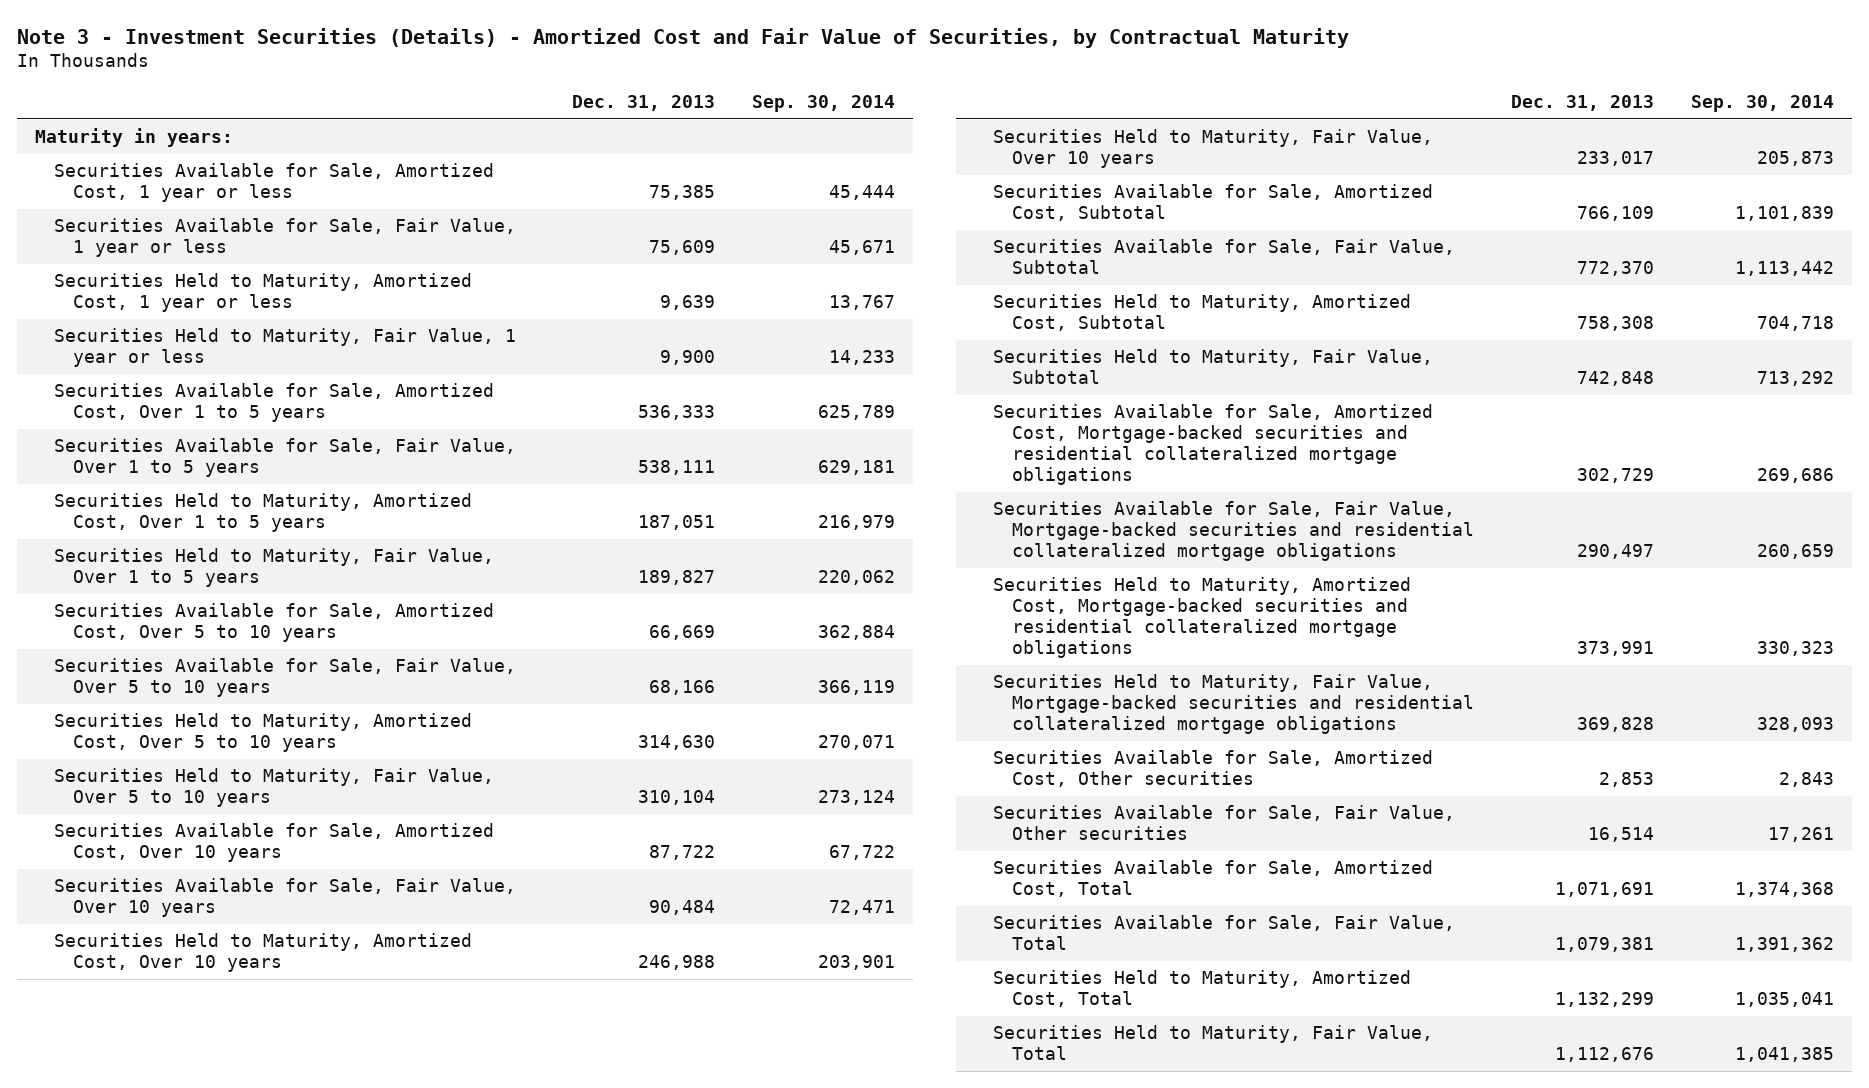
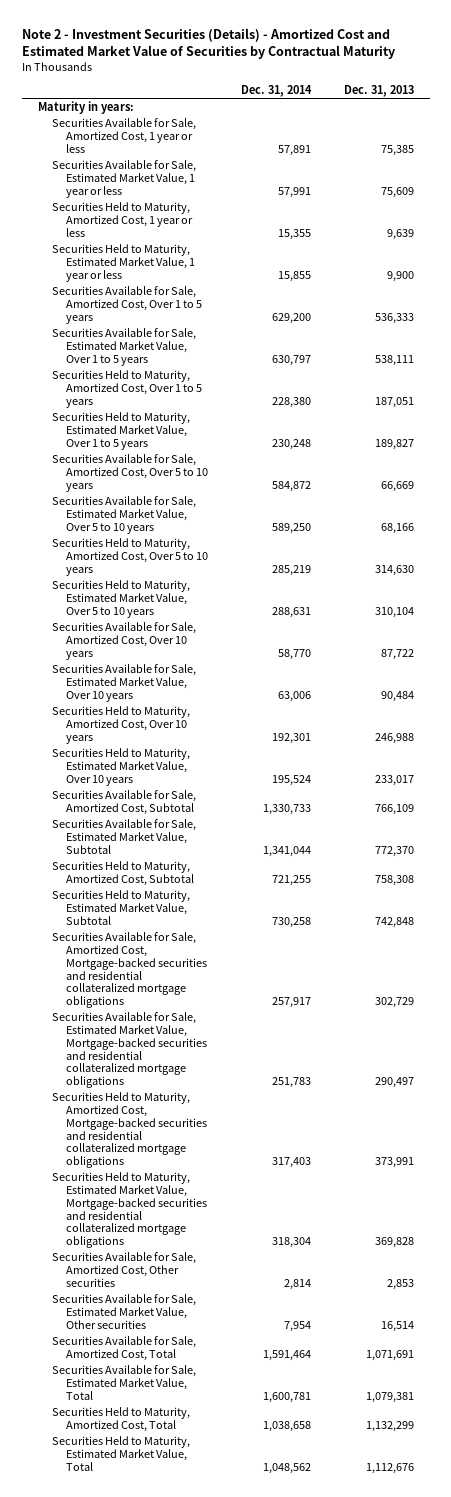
- Note 3 - Investment Securities (Details) - Amortized Cost and Fair Value of Securities, by Contractual Maturity
+ Note 2 - Investment Securities (Details) - Amortized Cost and Estimated Market Value of Securities by Contractual Maturity
- | Dec. 31, 2013 | Sep. 30, 2014
+ | Dec. 31, 2014 | Dec. 31, 2013
- Securities Available for Sale, Fair Value, 1 year or less | 75,609 | 45,671
+ Securities Available for Sale, Estimated Market Value, 1 year or less | 57,991 | 75,609
- Securities Held to Maturity, Fair Value, 1 year or less | 9,900 | 14,233
+ Securities Held to Maturity, Estimated Market Value, 1 year or less | 15,855 | 9,900
- Securities Available for Sale, Fair Value, Over 1 to 5 years | 538,111 | 629,181
+ Securities Available for Sale, Estimated Market Value, Over 1 to 5 years | 630,797 | 538,111
- Securities Held to Maturity, Fair Value, Over 1 to 5 years | 189,827 | 220,062
+ Securities Held to Maturity, Estimated Market Value, Over 1 to 5 years | 230,248 | 189,827
- Securities Available for Sale, Fair Value, Over 5 to 10 years | 68,166 | 366,119
+ Securities Available for Sale, Estimated Market Value, Over 5 to 10 years | 589,250 | 68,166
- Securities Held to Maturity, Fair Value, Over 5 to 10 years | 310,104 | 273,124
+ Securities Held to Maturity, Estimated Market Value, Over 5 to 10 years | 288,631 | 310,104
- Securities Available for Sale, Fair Value, Over 10 years | 90,484 | 72,471
+ Securities Available for Sale, Estimated Market Value, Over 10 years | 63,006 | 90,484
- Securities Held to Maturity, Fair Value, Over 10 years | 233,017 | 205,873
+ Securities Held to Maturity, Estimated Market Value, Over 10 years | 195,524 | 233,017
- Securities Available for Sale, Fair Value, Subtotal | 772,370 | 1,113,442
+ Securities Available for Sale, Estimated Market Value, Subtotal | 1,341,044 | 772,370
- Securities Held to Maturity, Fair Value, Subtotal | 742,848 | 713,292
+ Securities Held to Maturity, Estimated Market Value, Subtotal | 730,258 | 742,848
- Securities Available for Sale, Fair Value, Mortgage-backed securities and residential collateralized mortgage obligations | 290,497 | 260,659
+ Securities Available for Sale, Estimated Market Value, Mortgage-backed securities and residential collateralized mortgage obligations | 251,783 | 290,497
- Securities Held to Maturity, Fair Value, Mortgage-backed securities and residential collateralized mortgage obligations | 369,828 | 328,093
+ Securities Held to Maturity, Estimated Market Value, Mortgage-backed securities and residential collateralized mortgage obligations | 318,304 | 369,828
- Securities Available for Sale, Fair Value, Other securities | 16,514 | 17,261
+ Securities Available for Sale, Estimated Market Value, Other securities | 7,954 | 16,514
- Securities Available for Sale, Fair Value, Total | 1,079,381 | 1,391,362
+ Securities Available for Sale, Estimated Market Value, Total | 1,600,781 | 1,079,381
- Securities Held to Maturity, Fair Value, Total | 1,112,676 | 1,041,385
+ Securities Held to Maturity, Estimated Market Value, Total | 1,048,562 | 1,112,676

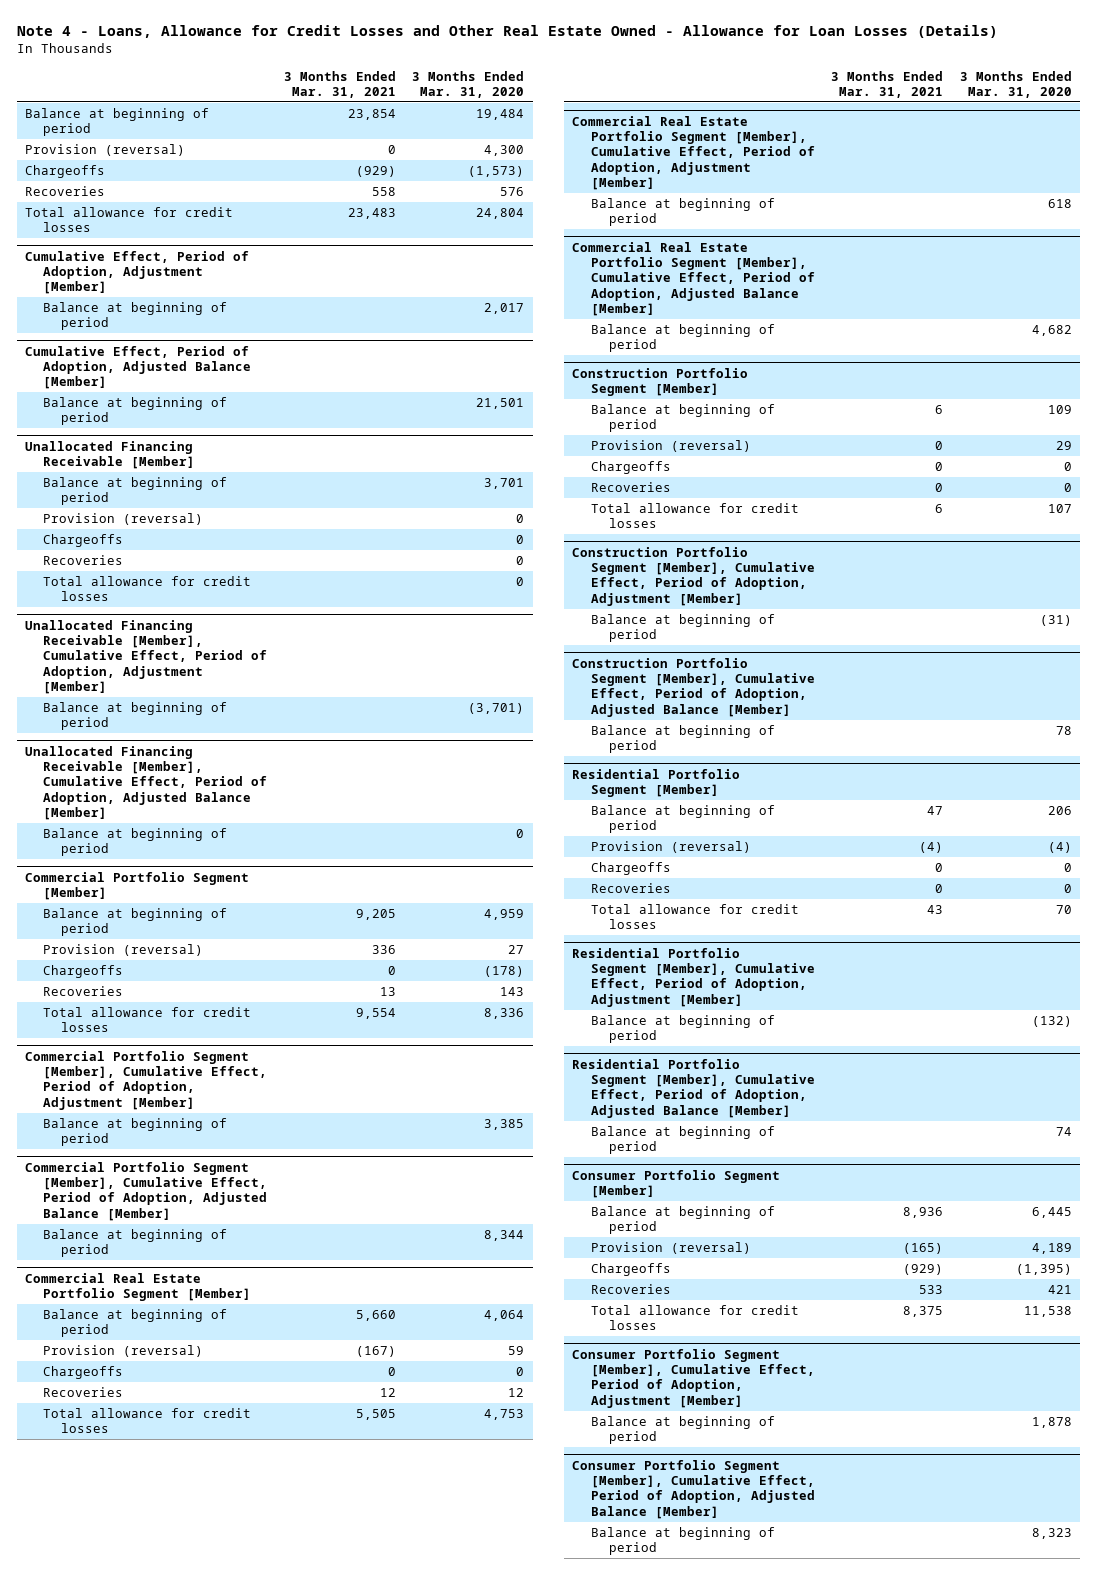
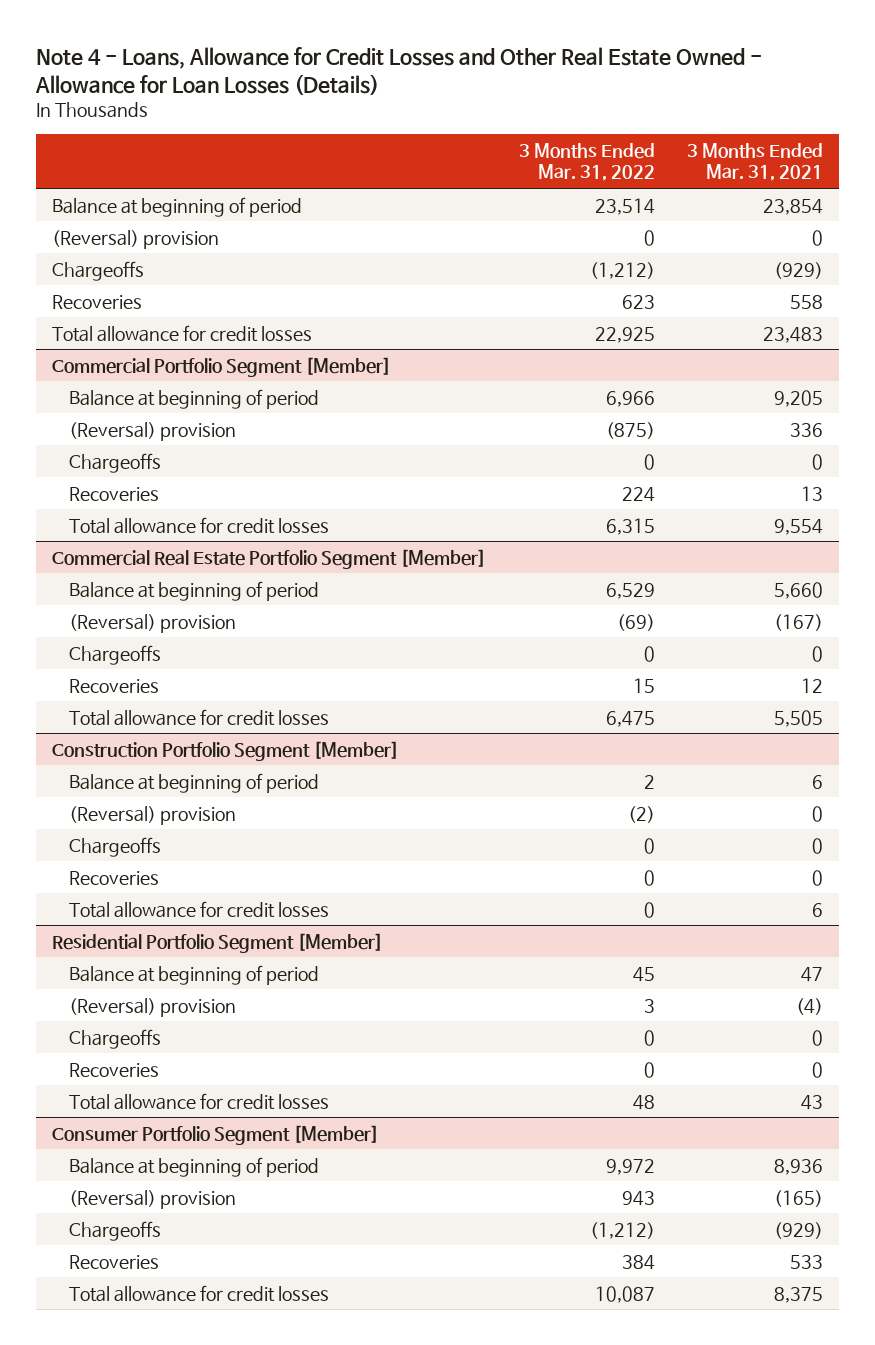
- | 3 Months Ended Mar. 31, 2021 | 3 Months Ended Mar. 31, 2020
+ | 3 Months Ended Mar. 31, 2022 | 3 Months Ended Mar. 31, 2021
- Provision (reversal) | 0 | 4,300
+ (Reversal) provision | 0 | 0
- Cumulative Effect, Period of Adoption, Adjustment [Member]
- Balance at beginning of period | | 2,017
- Cumulative Effect, Period of Adoption, Adjusted Balance [Member]
- Balance at beginning of period | | 21,501
- Unallocated Financing Receivable [Member]
- Balance at beginning of period | | 3,701
- Provision (reversal) | | 0
- Chargeoffs | | 0
- Recoveries | | 0
- Total allowance for credit losses | | 0
- Unallocated Financing Receivable [Member], Cumulative Effect, Period of Adoption, Adjustment [Member]
- Balance at beginning of period | | (3,701)
- Unallocated Financing Receivable [Member], Cumulative Effect, Period of Adoption, Adjusted Balance [Member]
- Balance at beginning of period | | 0
@ Commercial Portfolio Segment [Member]
- Provision (reversal) | 336 | 27
+ (Reversal) provision | (875) | 336
- Commercial Portfolio Segment [Member], Cumulative Effect, Period of Adoption, Adjustment [Member]
- Balance at beginning of period | | 3,385
- Commercial Portfolio Segment [Member], Cumulative Effect, Period of Adoption, Adjusted Balance [Member]
- Balance at beginning of period | | 8,344
@ Commercial Real Estate Portfolio Segment [Member]
- Provision (reversal) | (167) | 59
+ (Reversal) provision | (69) | (167)
- Commercial Real Estate Portfolio Segment [Member], Cumulative Effect, Period of Adoption, Adjustment [Member]
- Balance at beginning of period | | 618
- Commercial Real Estate Portfolio Segment [Member], Cumulative Effect, Period of Adoption, Adjusted Balance [Member]
- Balance at beginning of period | | 4,682
@ Construction Portfolio Segment [Member]
- Provision (reversal) | 0 | 29
+ (Reversal) provision | (2) | 0
- Construction Portfolio Segment [Member], Cumulative Effect, Period of Adoption, Adjustment [Member]
- Balance at beginning of period | | (31)
- Construction Portfolio Segment [Member], Cumulative Effect, Period of Adoption, Adjusted Balance [Member]
- Balance at beginning of period | | 78
@ Residential Portfolio Segment [Member]
- Provision (reversal) | (4) | (4)
+ (Reversal) provision | 3 | (4)
- Residential Portfolio Segment [Member], Cumulative Effect, Period of Adoption, Adjustment [Member]
- Balance at beginning of period | | (132)
- Residential Portfolio Segment [Member], Cumulative Effect, Period of Adoption, Adjusted Balance [Member]
- Balance at beginning of period | | 74
@ Consumer Portfolio Segment [Member]
- Provision (reversal) | (165) | 4,189
+ (Reversal) provision | 943 | (165)
- Consumer Portfolio Segment [Member], Cumulative Effect, Period of Adoption, Adjustment [Member]
- Balance at beginning of period | | 1,878
- Consumer Portfolio Segment [Member], Cumulative Effect, Period of Adoption, Adjusted Balance [Member]
- Balance at beginning of period | | 8,323

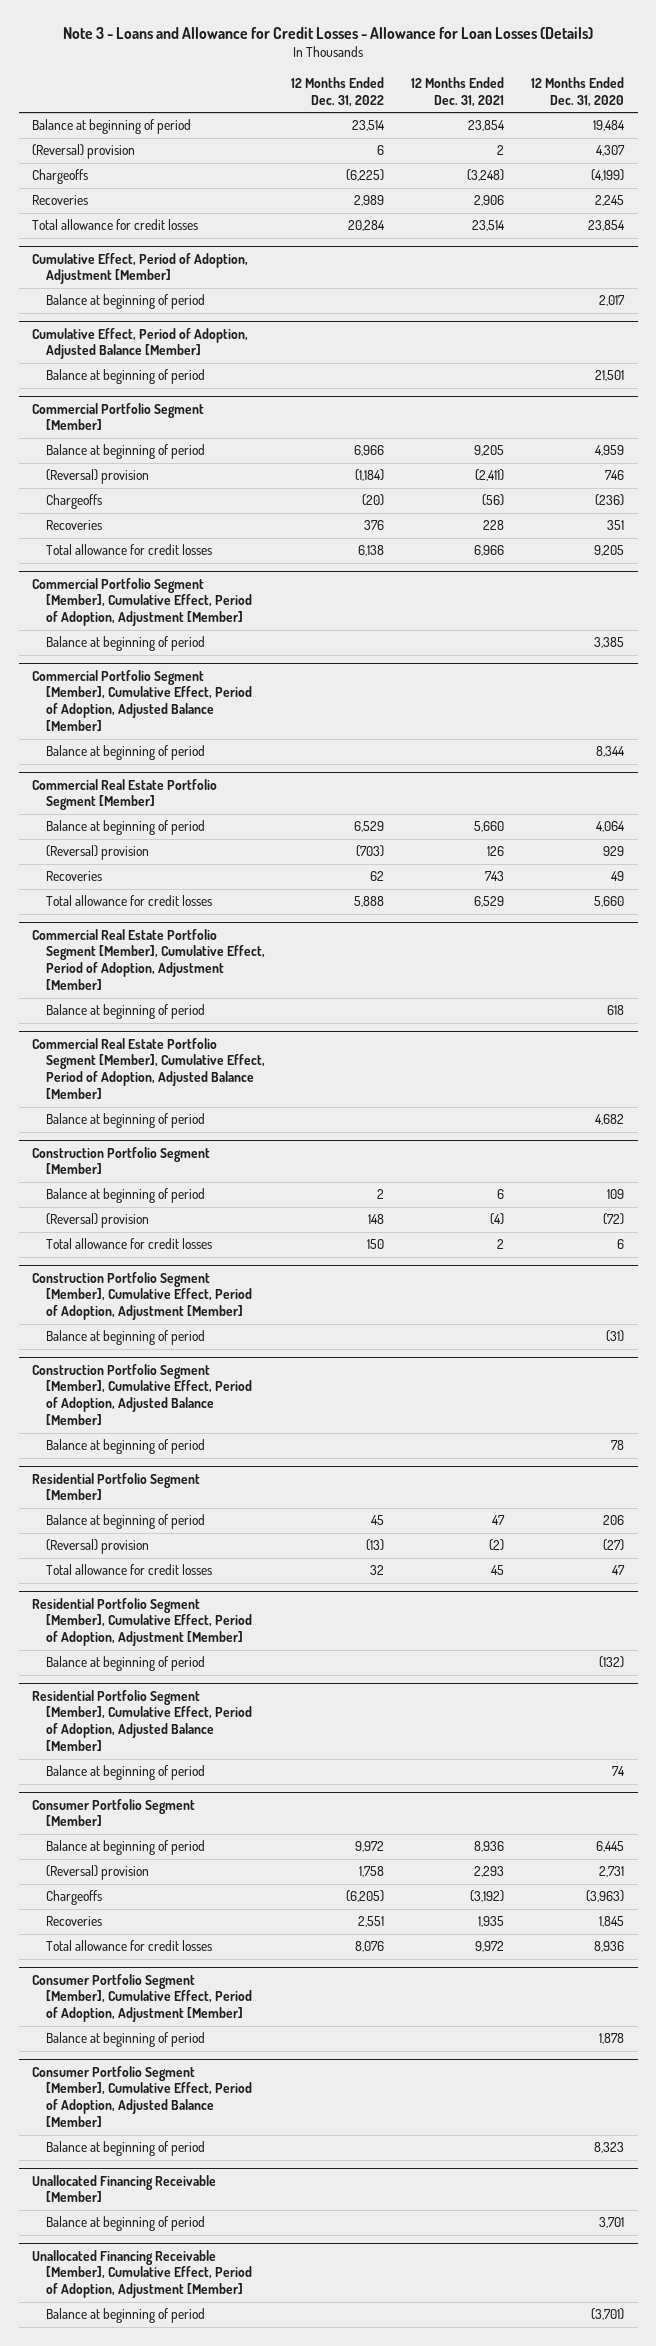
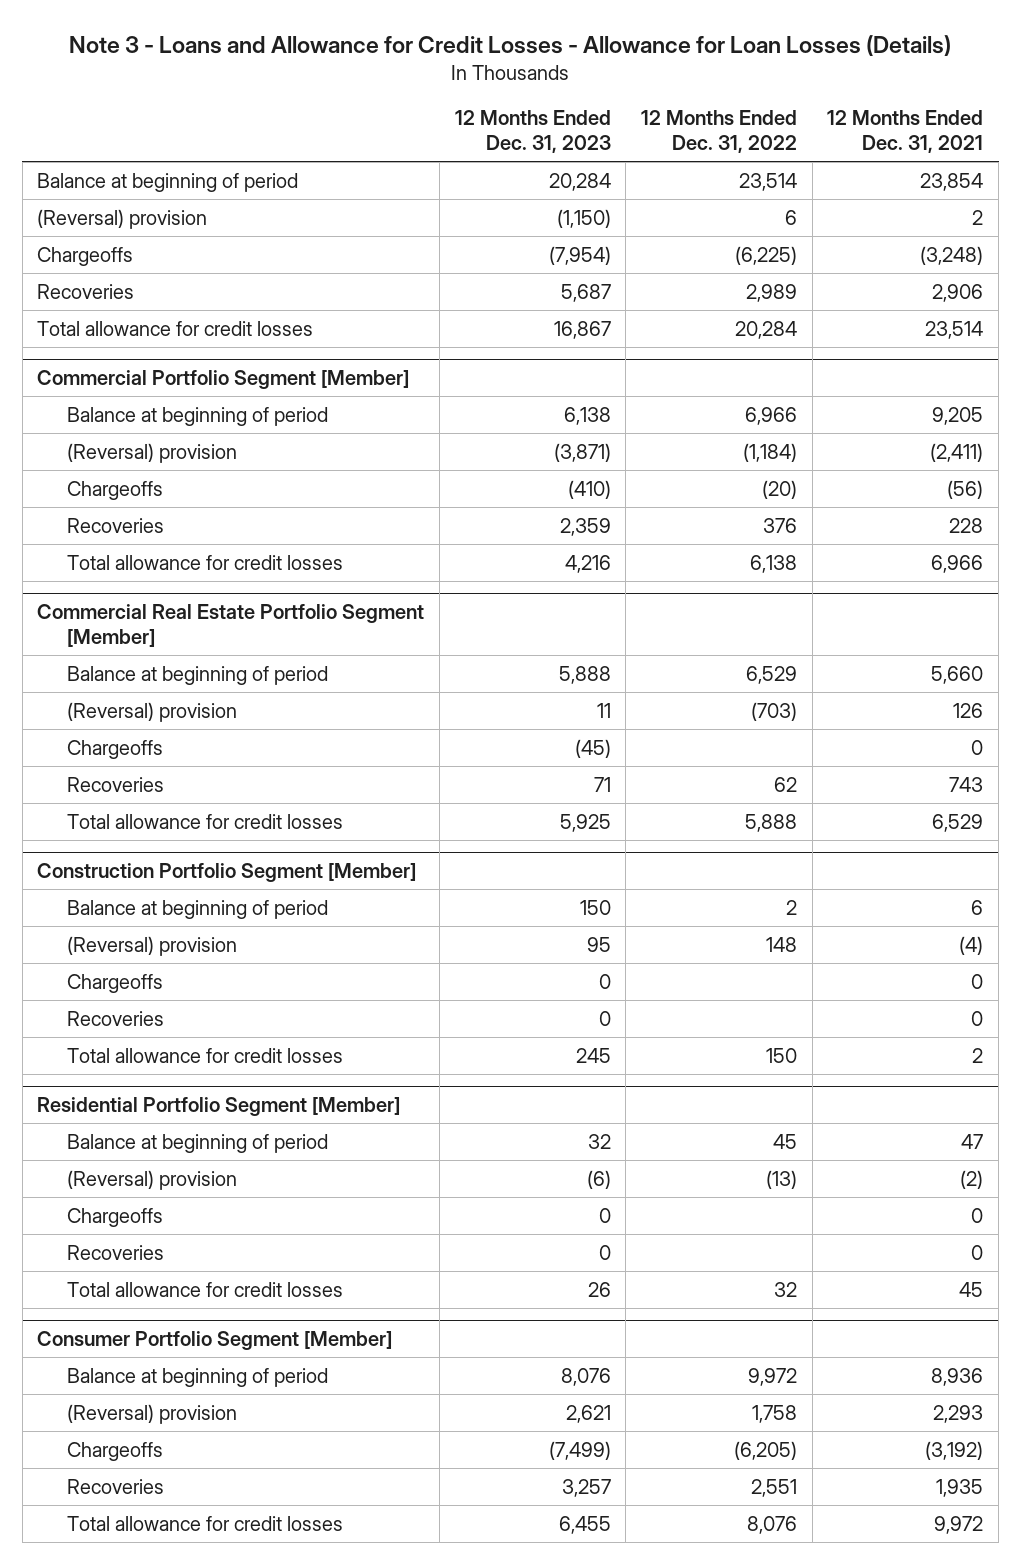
- | 12 Months Ended Dec. 31, 2022 | 12 Months Ended Dec. 31, 2021 | 12 Months Ended Dec. 31, 2020
+ | 12 Months Ended Dec. 31, 2023 | 12 Months Ended Dec. 31, 2022 | 12 Months Ended Dec. 31, 2021
- Cumulative Effect, Period of Adoption, Adjustment [Member]
- Balance at beginning of period | | | 2,017
- Cumulative Effect, Period of Adoption, Adjusted Balance [Member]
- Balance at beginning of period | | | 21,501
- Commercial Portfolio Segment [Member], Cumulative Effect, Period of Adoption, Adjustment [Member]
- Balance at beginning of period | | | 3,385
- Commercial Portfolio Segment [Member], Cumulative Effect, Period of Adoption, Adjusted Balance [Member]
- Balance at beginning of period | | | 8,344
@ Commercial Real Estate Portfolio Segment [Member]
+ Chargeoffs | (45) | | 0
- Commercial Real Estate Portfolio Segment [Member], Cumulative Effect, Period of Adoption, Adjustment [Member]
- Balance at beginning of period | | | 618
- Commercial Real Estate Portfolio Segment [Member], Cumulative Effect, Period of Adoption, Adjusted Balance [Member]
- Balance at beginning of period | | | 4,682
@ Construction Portfolio Segment [Member]
+ Chargeoffs | 0 | | 0
+ Recoveries | 0 | | 0
- Construction Portfolio Segment [Member], Cumulative Effect, Period of Adoption, Adjustment [Member]
- Balance at beginning of period | | | (31)
- Construction Portfolio Segment [Member], Cumulative Effect, Period of Adoption, Adjusted Balance [Member]
- Balance at beginning of period | | | 78
@ Residential Portfolio Segment [Member]
+ Chargeoffs | 0 | | 0
+ Recoveries | 0 | | 0
- Residential Portfolio Segment [Member], Cumulative Effect, Period of Adoption, Adjustment [Member]
- Balance at beginning of period | | | (132)
- Residential Portfolio Segment [Member], Cumulative Effect, Period of Adoption, Adjusted Balance [Member]
- Balance at beginning of period | | | 74
- Consumer Portfolio Segment [Member], Cumulative Effect, Period of Adoption, Adjustment [Member]
- Balance at beginning of period | | | 1,878
- Consumer Portfolio Segment [Member], Cumulative Effect, Period of Adoption, Adjusted Balance [Member]
- Balance at beginning of period | | | 8,323
- Unallocated Financing Receivable [Member]
- Balance at beginning of period | | | 3,701
- Unallocated Financing Receivable [Member], Cumulative Effect, Period of Adoption, Adjustment [Member]
- Balance at beginning of period | | | (3,701)

